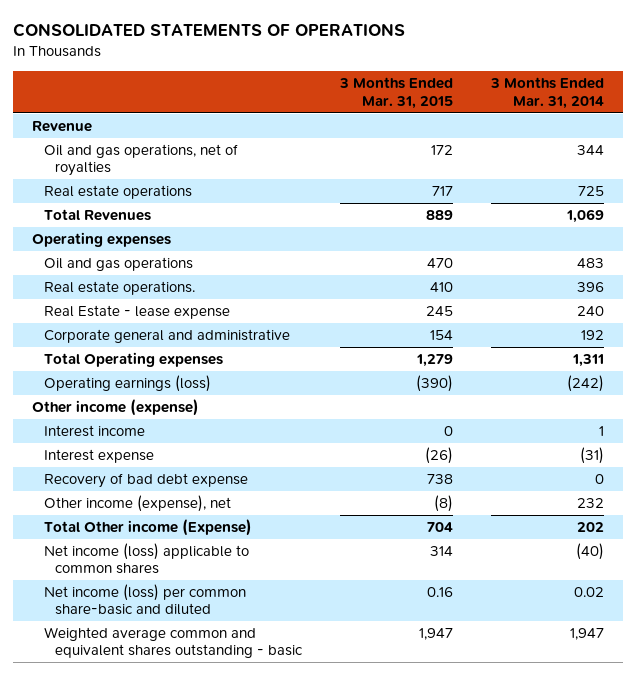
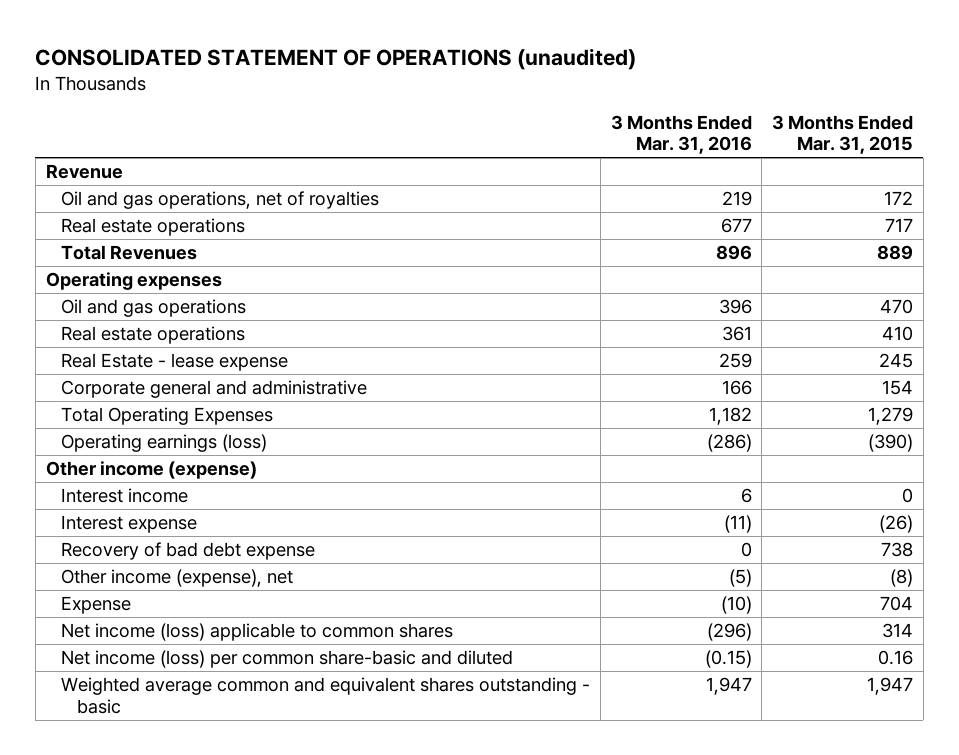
- CONSOLIDATED STATEMENTS OF OPERATIONS
+ CONSOLIDATED STATEMENT OF OPERATIONS (unaudited)
- | 3 Months Ended Mar. 31, 2015 | 3 Months Ended Mar. 31, 2014
+ | 3 Months Ended Mar. 31, 2016 | 3 Months Ended Mar. 31, 2015
- Real estate operations. | 410 | 396
+ Real estate operations | 361 | 410
- Total Operating expenses | 1,279 | 1,311
+ Total Operating Expenses | 1,182 | 1,279
- Total Other income (Expense) | 704 | 202
+ Expense | (10) | 704

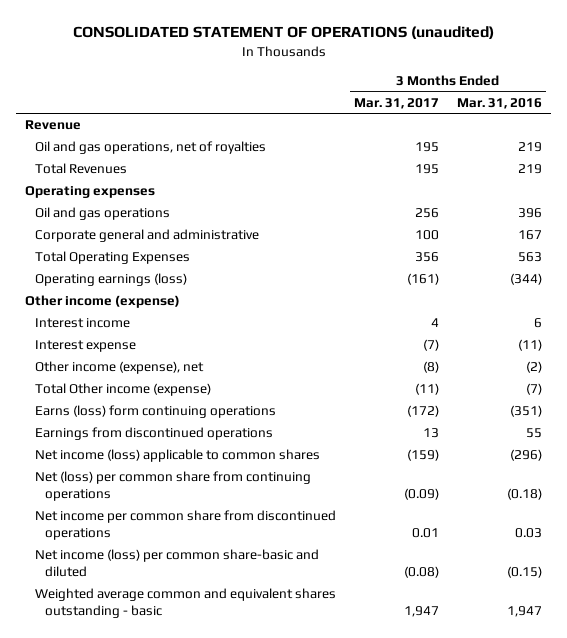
- | 3 Months Ended Mar. 31, 2016 | 3 Months Ended Mar. 31, 2015
+ | 3 Months Ended Mar. 31, 2017 | 3 Months Ended Mar. 31, 2016
- Real estate operations | 677 | 717
- Total Revenues | 896 | 889
+ Total Revenues | 195 | 219
- Real estate operations | 361 | 410
- Real Estate - lease expense | 259 | 245
- Corporate general and administrative | 166 | 154
- Total Operating Expenses | 1,182 | 1,279
- Operating earnings (loss) | (286) | (390)
+ Corporate general and administrative | 100 | 167
+ Total Operating Expenses | 356 | 563
+ Operating earnings (loss) | (161) | (344)
- Recovery of bad debt expense | 0 | 738
- Other income (expense), net | (5) | (8)
- Expense | (10) | 704
+ Other income (expense), net | (8) | (2)
+ Total Other income (expense) | (11) | (7)
+ Earns (loss) form continuing operations | (172) | (351)
+ Earnings from discontinued operations | 13 | 55
+ Net (loss) per common share from continuing operations | (0.09) | (0.18)
+ Net income per common share from discontinued operations | 0.01 | 0.03

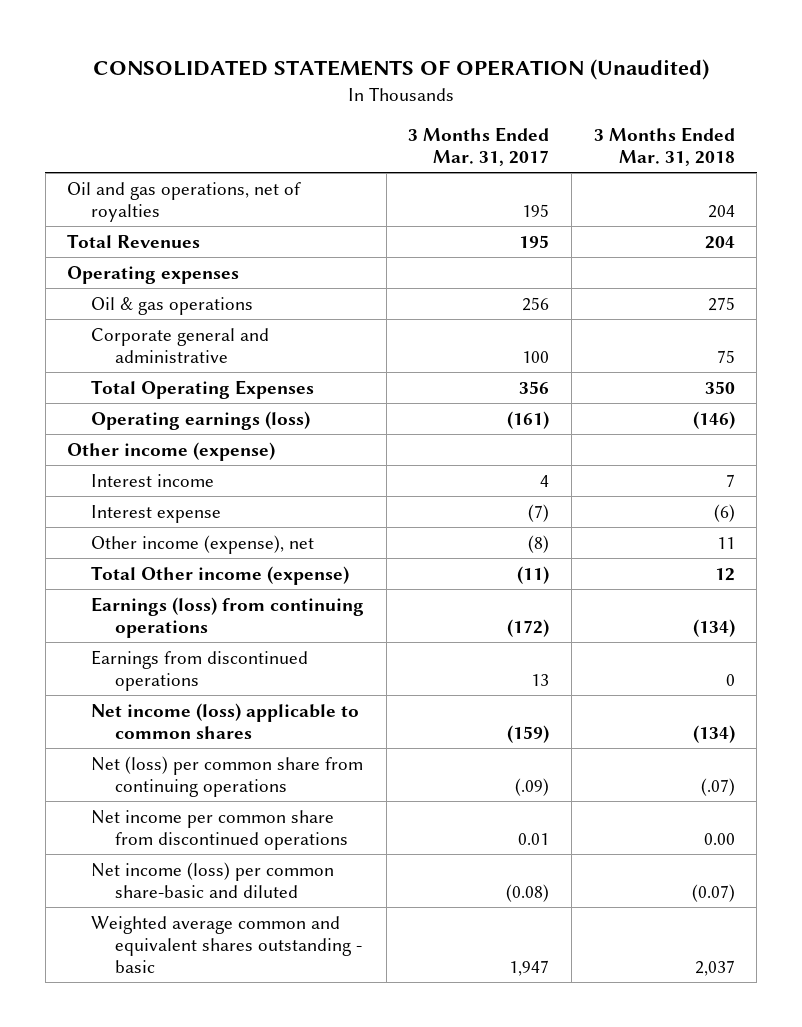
- CONSOLIDATED STATEMENT OF OPERATIONS (unaudited)
+ CONSOLIDATED STATEMENTS OF OPERATION (Unaudited)
- | 3 Months Ended Mar. 31, 2017 | 3 Months Ended Mar. 31, 2016
+ | 3 Months Ended Mar. 31, 2017 | 3 Months Ended Mar. 31, 2018
- Revenue
- Oil and gas operations | 256 | 396
+ Oil & gas operations | 256 | 275
- Earns (loss) form continuing operations | (172) | (351)
+ Earnings (loss) from continuing operations | (172) | (134)
- Net (loss) per common share from continuing operations | (0.09) | (0.18)
+ Net (loss) per common share from continuing operations | (.09) | (.07)

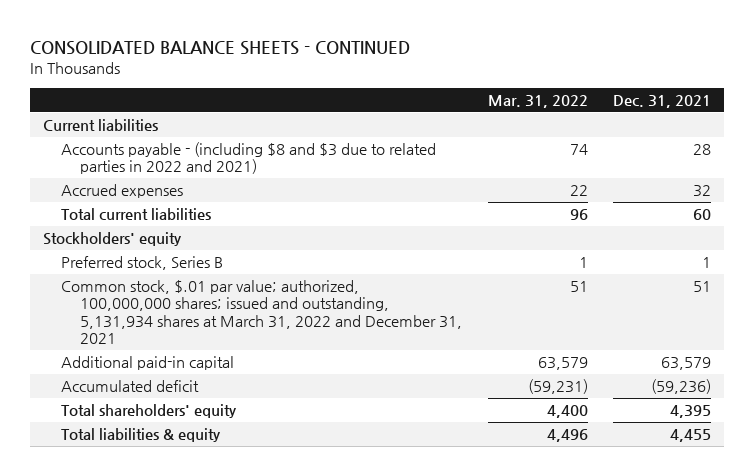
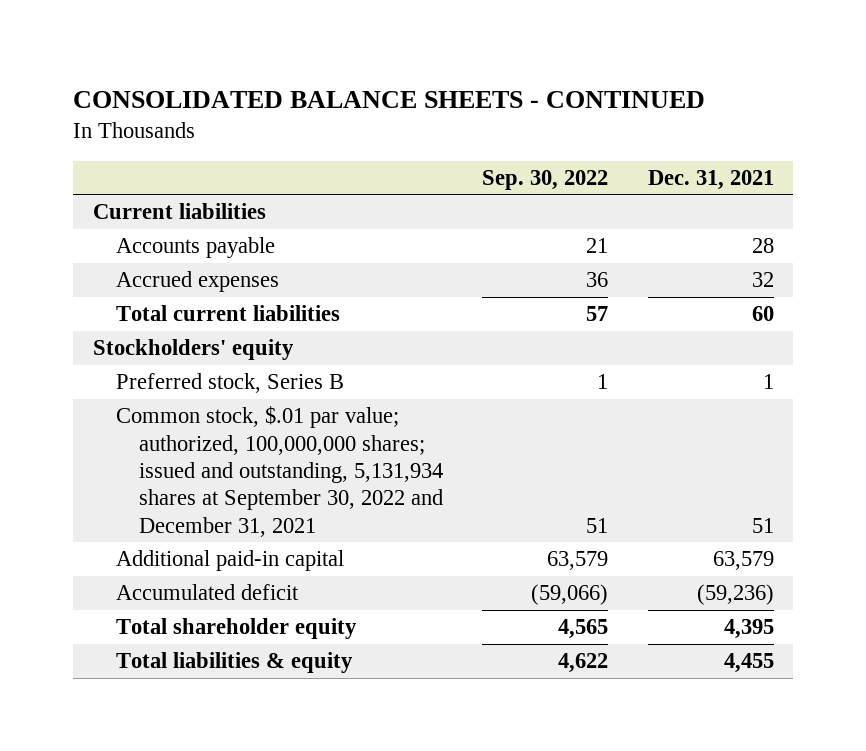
- | Mar. 31, 2022 | Dec. 31, 2021
+ | Sep. 30, 2022 | Dec. 31, 2021
- Accounts payable - (including $8 and $3 due to related parties in 2022 and 2021) | 74 | 28
+ Accounts payable | 21 | 28
- Common stock, $.01 par value; authorized, 100,000,000 shares; issued and outstanding, 5,131,934 shares at March 31, 2022 and December 31, 2021 | 51 | 51
+ Common stock, $.01 par value; authorized, 100,000,000 shares; issued and outstanding, 5,131,934 shares at September 30, 2022 and December 31, 2021 | 51 | 51
- Total shareholders' equity | 4,400 | 4,395
+ Total shareholder equity | 4,565 | 4,395

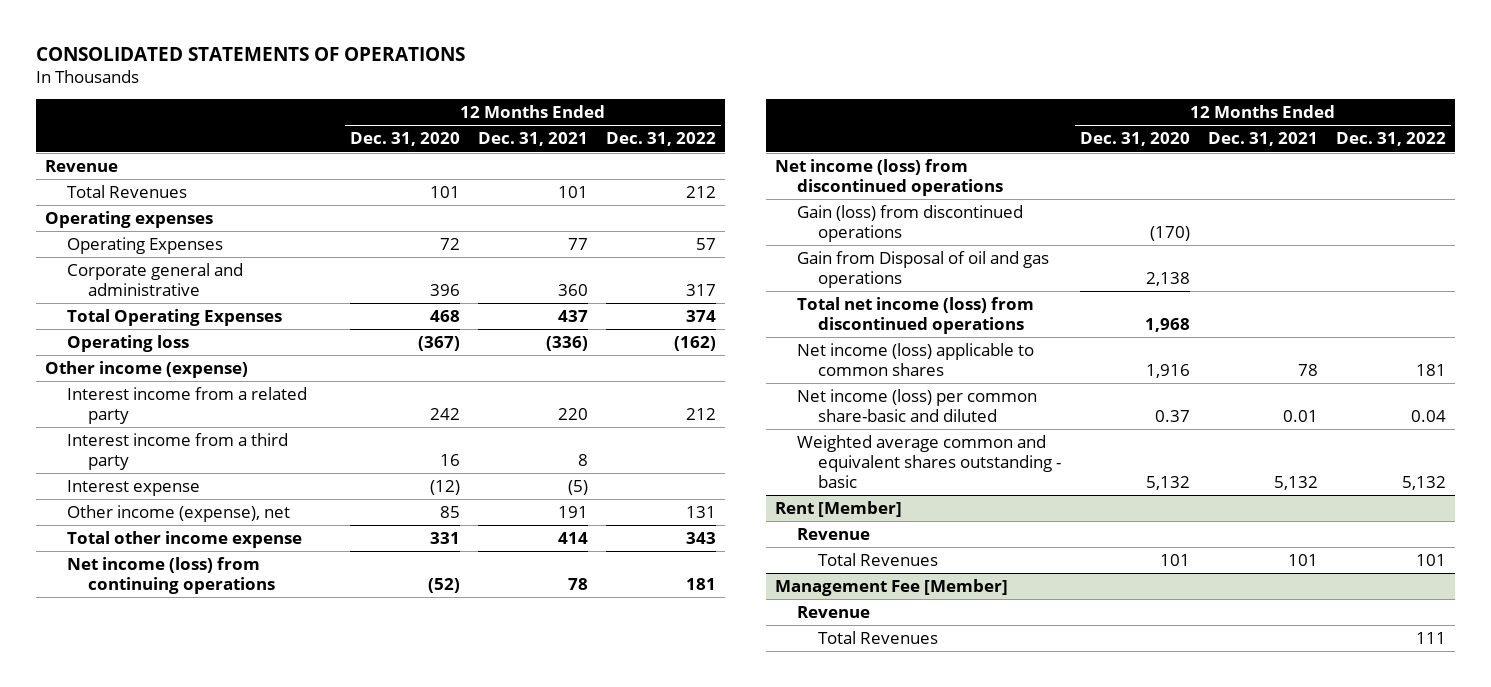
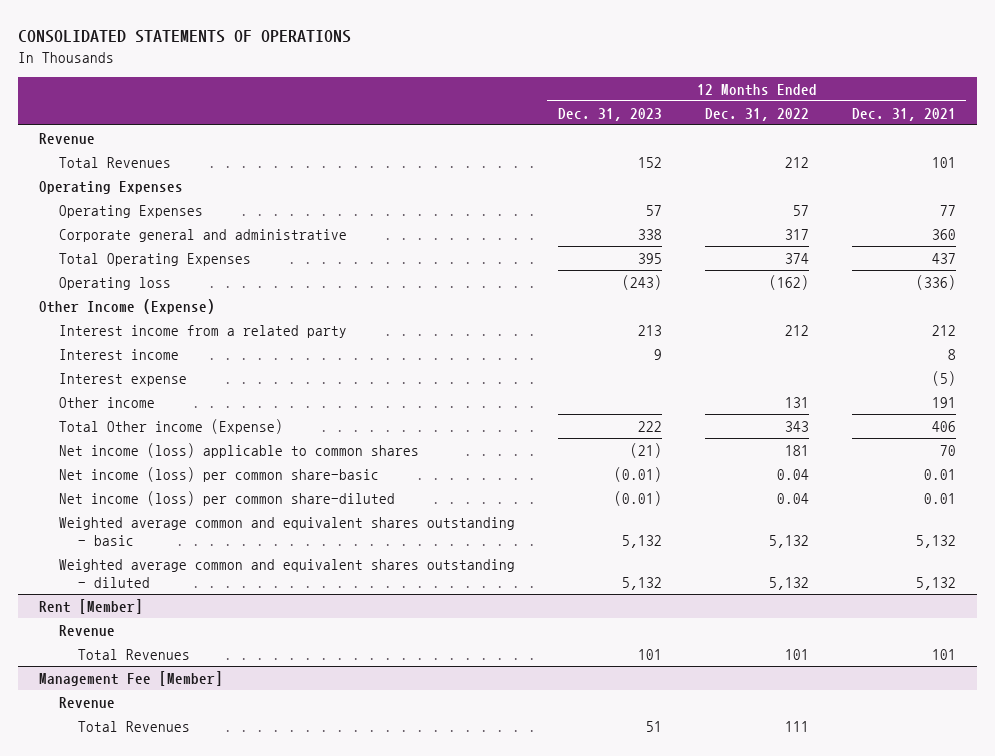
- | 12 Months Ended Dec. 31, 2020 | 12 Months Ended Dec. 31, 2021 | 12 Months Ended Dec. 31, 2022
+ | 12 Months Ended Dec. 31, 2023 | 12 Months Ended Dec. 31, 2022 | 12 Months Ended Dec. 31, 2021
- Operating expenses
+ Operating Expenses
- Other income (expense)
- Interest income from a related party | 242 | 220 | 212
- Interest income from a third party | 16 | 8 |
+ Other Income (Expense)
+ Interest income from a related party | 213 | 212 | 212
+ Interest income | 9 | | 8
- Other income (expense), net | 85 | 191 | 131
- Total other income expense | 331 | 414 | 343
- Net income (loss) from continuing operations | (52) | 78 | 181
- Net income (loss) from discontinued operations
- Gain (loss) from discontinued operations | (170) | |
- Gain from Disposal of oil and gas operations | 2,138 | |
- Total net income (loss) from discontinued operations | 1,968 | |
- Net income (loss) applicable to common shares | 1,916 | 78 | 181
- Net income (loss) per common share-basic and diluted | 0.37 | 0.01 | 0.04
+ Other income | | 131 | 191
+ Total Other income (Expense) | 222 | 343 | 406
+ Net income (loss) applicable to common shares | (21) | 181 | 70
+ Net income (loss) per common share-basic | (0.01) | 0.04 | 0.01
+ Net income (loss) per common share-diluted | (0.01) | 0.04 | 0.01
+ Weighted average common and equivalent shares outstanding - diluted | 5,132 | 5,132 | 5,132

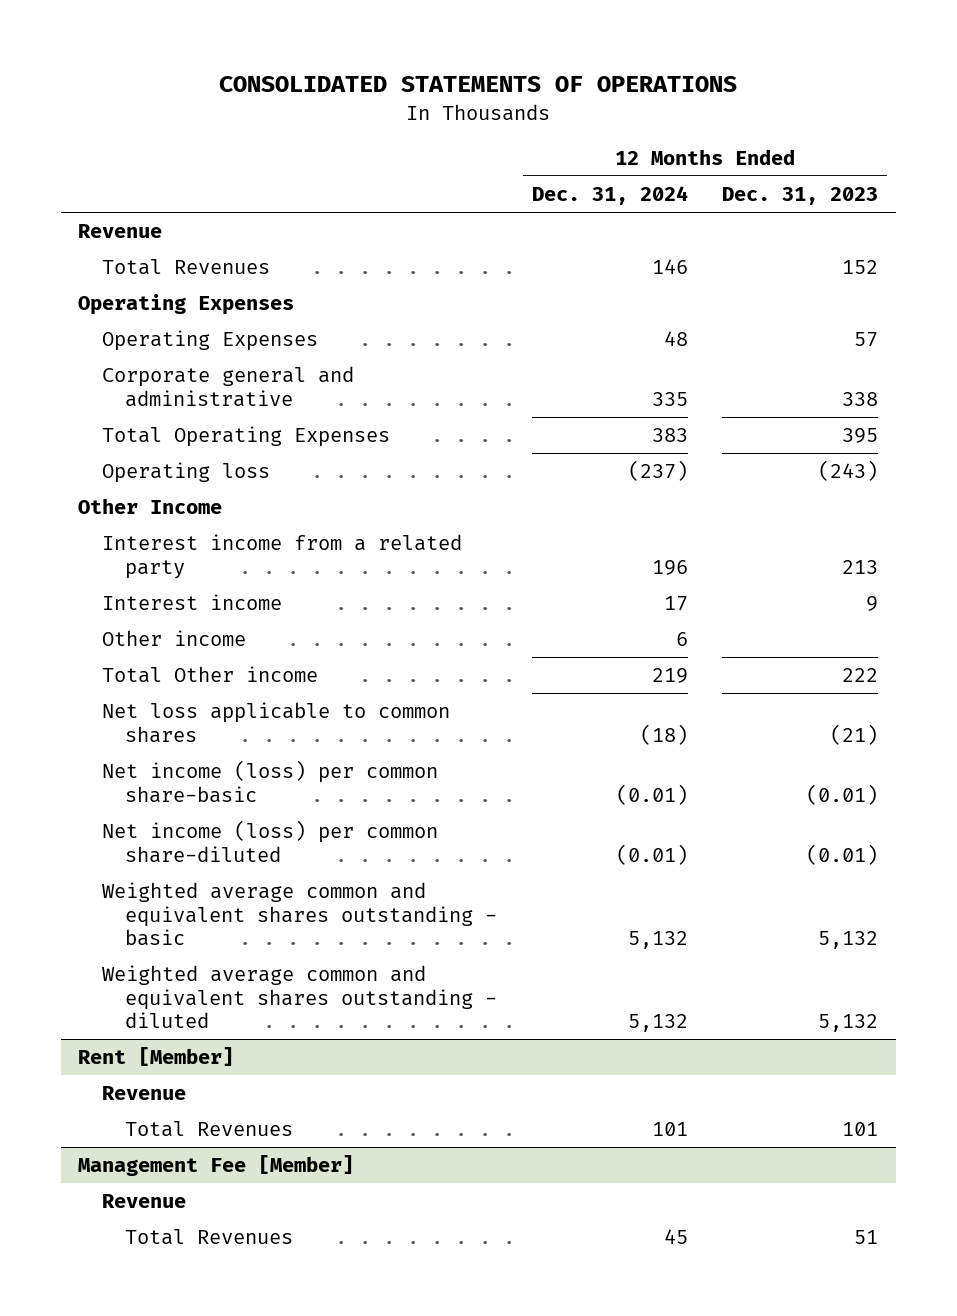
- | 12 Months Ended Dec. 31, 2023 | 12 Months Ended Dec. 31, 2022 | 12 Months Ended Dec. 31, 2021
+ | 12 Months Ended Dec. 31, 2024 | 12 Months Ended Dec. 31, 2023
- Other Income (Expense)
+ Other Income
- Interest expense | | | (5)
- Total Other income (Expense) | 222 | 343 | 406
- Net income (loss) applicable to common shares | (21) | 181 | 70
+ Total Other income | 219 | 222
+ Net loss applicable to common shares | (18) | (21)

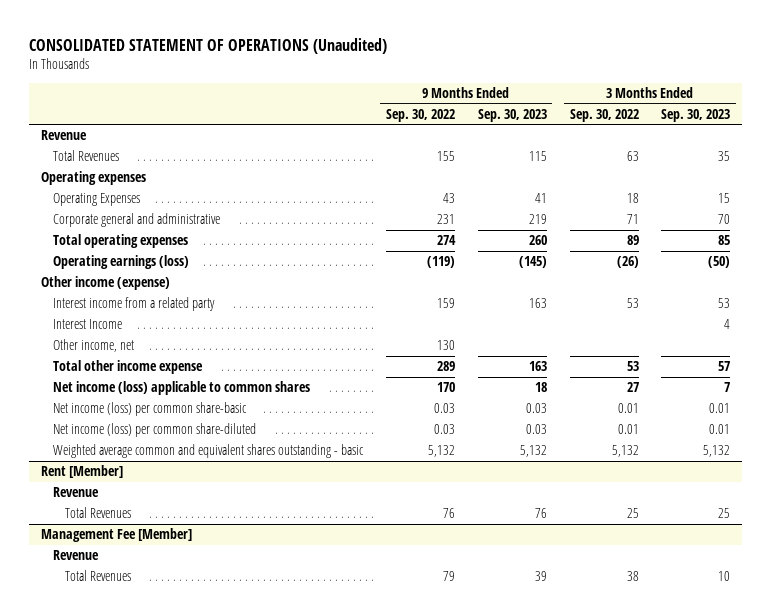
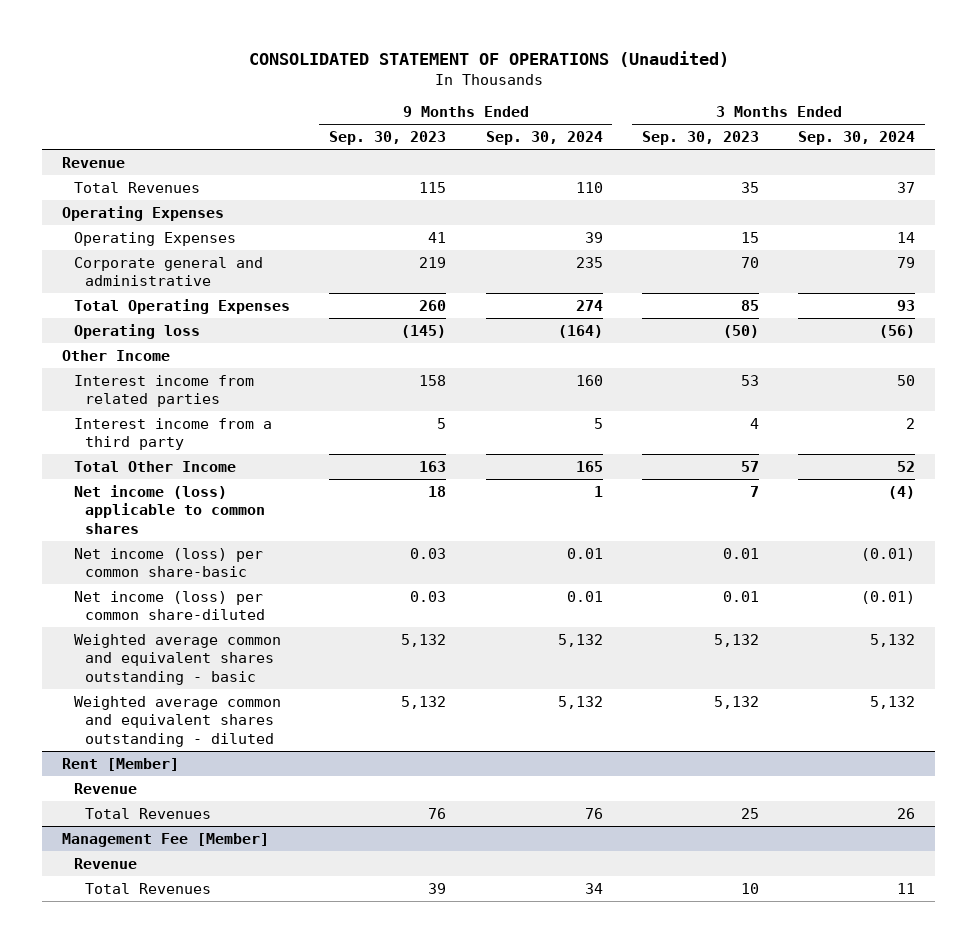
- | 9 Months Ended Sep. 30, 2022 | 9 Months Ended Sep. 30, 2023 | 3 Months Ended Sep. 30, 2022 | 3 Months Ended Sep. 30, 2023
+ | 9 Months Ended Sep. 30, 2023 | 9 Months Ended Sep. 30, 2024 | 3 Months Ended Sep. 30, 2023 | 3 Months Ended Sep. 30, 2024
- Operating expenses
+ Operating Expenses
- Total operating expenses | 274 | 260 | 89 | 85
- Operating earnings (loss) | (119) | (145) | (26) | (50)
- Other income (expense)
- Interest income from a related party | 159 | 163 | 53 | 53
- Interest Income | | | | 4
- Other income, net | 130 | | |
- Total other income expense | 289 | 163 | 53 | 57
+ Total Operating Expenses | 260 | 274 | 85 | 93
+ Operating loss | (145) | (164) | (50) | (56)
+ Other Income
+ Interest income from related parties | 158 | 160 | 53 | 50
+ Interest income from a third party | 5 | 5 | 4 | 2
+ Total Other Income | 163 | 165 | 57 | 52
+ Weighted average common and equivalent shares outstanding - diluted | 5,132 | 5,132 | 5,132 | 5,132

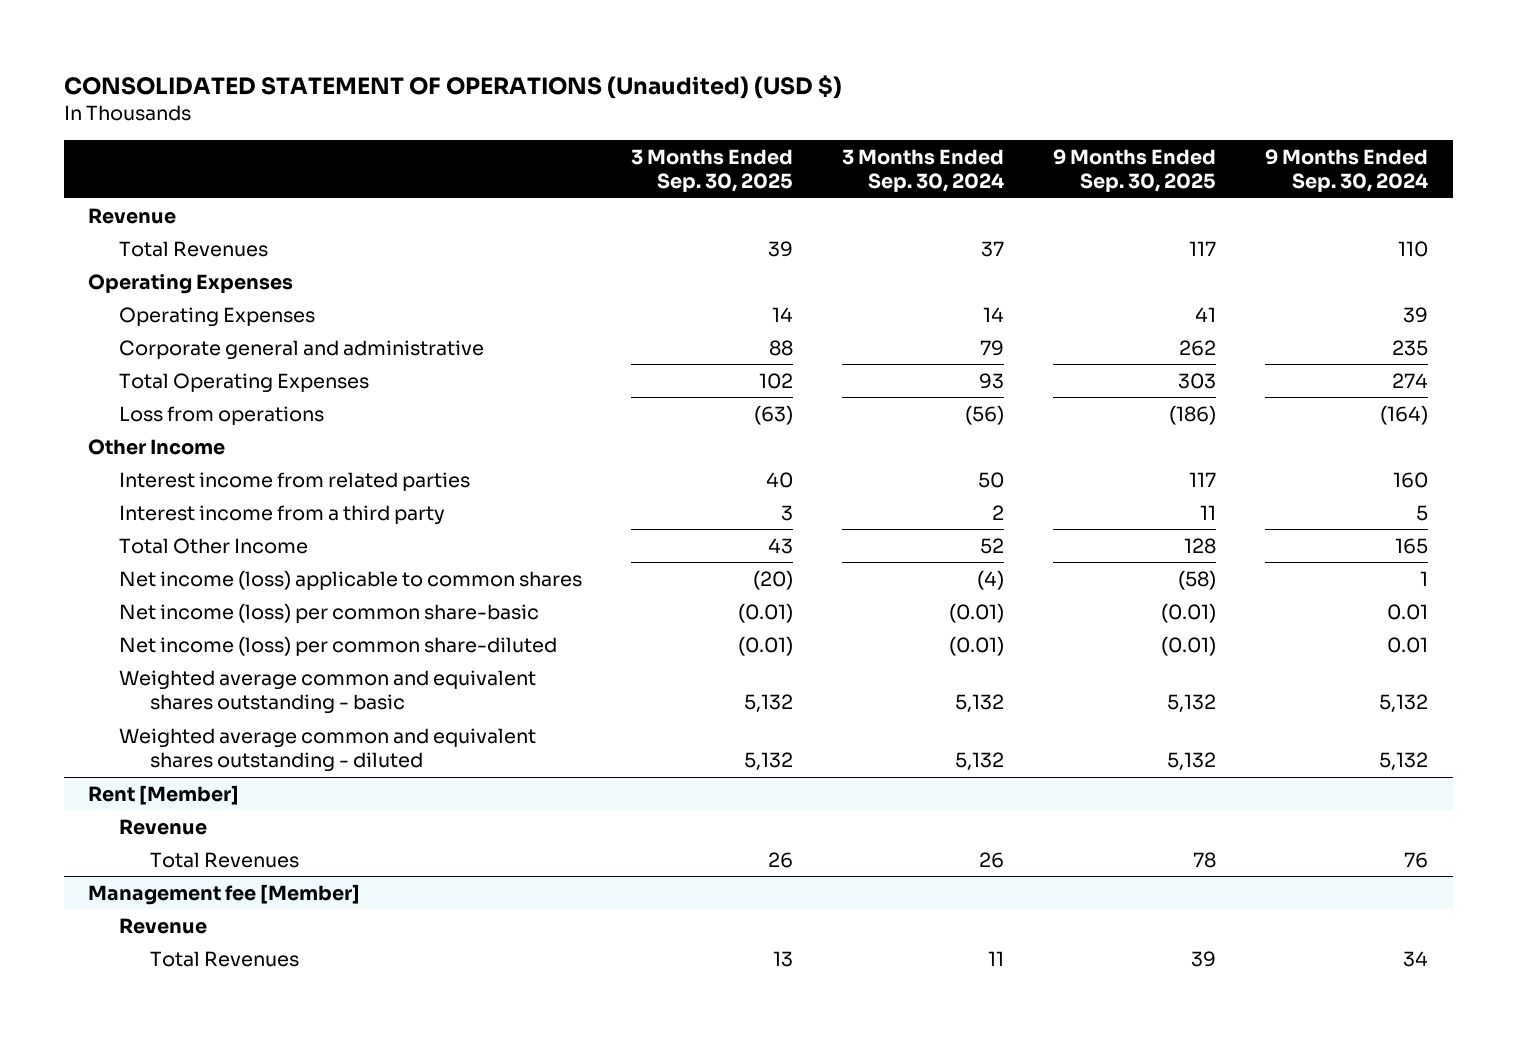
- CONSOLIDATED STATEMENT OF OPERATIONS (Unaudited)
+ CONSOLIDATED STATEMENT OF OPERATIONS (Unaudited) (USD $)
- | 9 Months Ended Sep. 30, 2023 | 9 Months Ended Sep. 30, 2024 | 3 Months Ended Sep. 30, 2023 | 3 Months Ended Sep. 30, 2024
+ | 3 Months Ended Sep. 30, 2025 | 3 Months Ended Sep. 30, 2024 | 9 Months Ended Sep. 30, 2025 | 9 Months Ended Sep. 30, 2024
- Operating loss | (145) | (164) | (50) | (56)
+ Loss from operations | (63) | (56) | (186) | (164)
- Management Fee [Member]
+ Management fee [Member]

